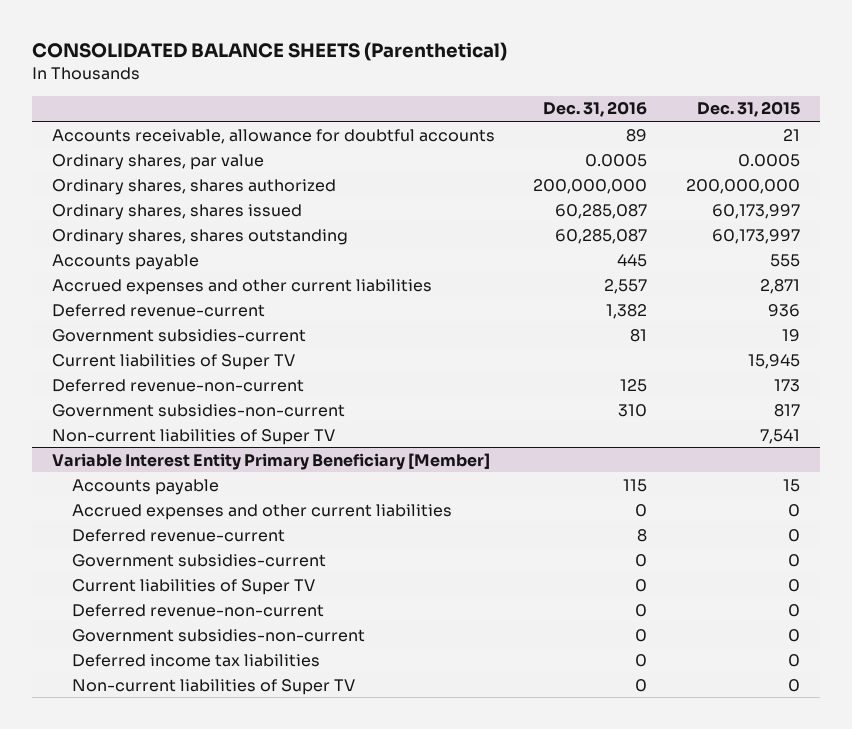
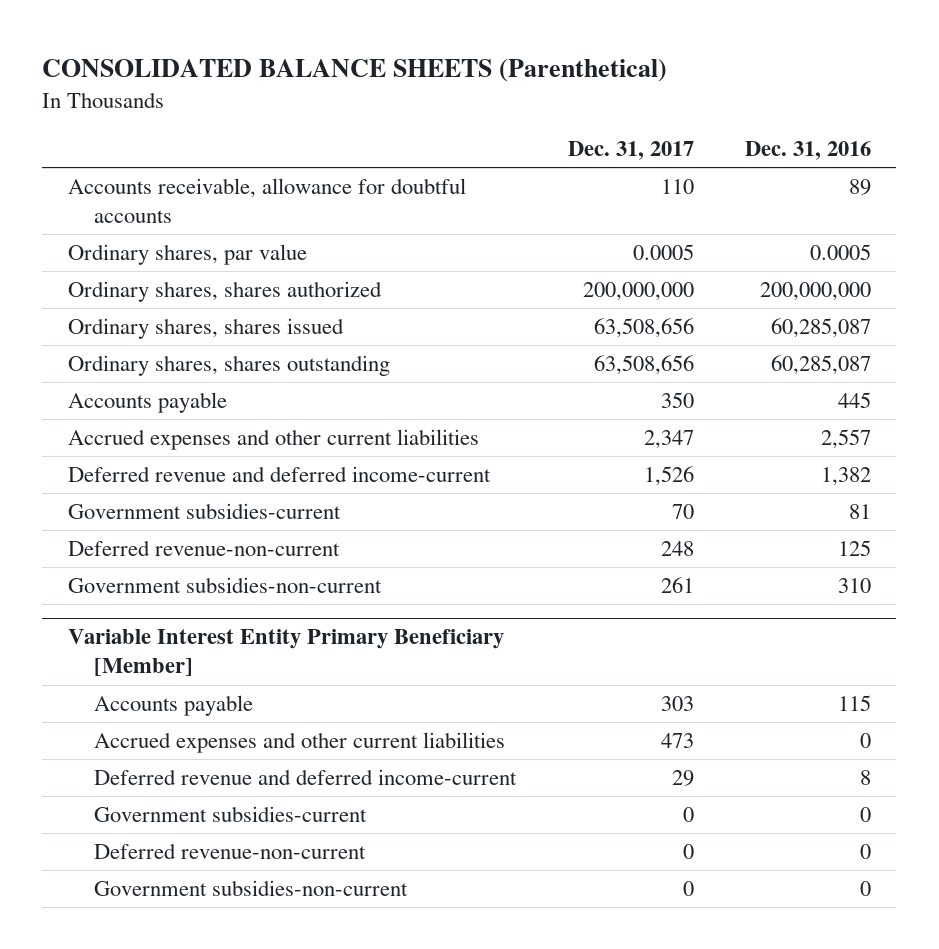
- | Dec. 31, 2016 | Dec. 31, 2015
+ | Dec. 31, 2017 | Dec. 31, 2016
- Deferred revenue-current | 1,382 | 936
+ Deferred revenue and deferred income-current | 1,526 | 1,382
- Current liabilities of Super TV | | 15,945
- Non-current liabilities of Super TV | | 7,541
@ Variable Interest Entity Primary Beneficiary [Member]
- Deferred revenue-current | 8 | 0
+ Deferred revenue and deferred income-current | 29 | 8
- Current liabilities of Super TV | 0 | 0
- Deferred income tax liabilities | 0 | 0
- Non-current liabilities of Super TV | 0 | 0

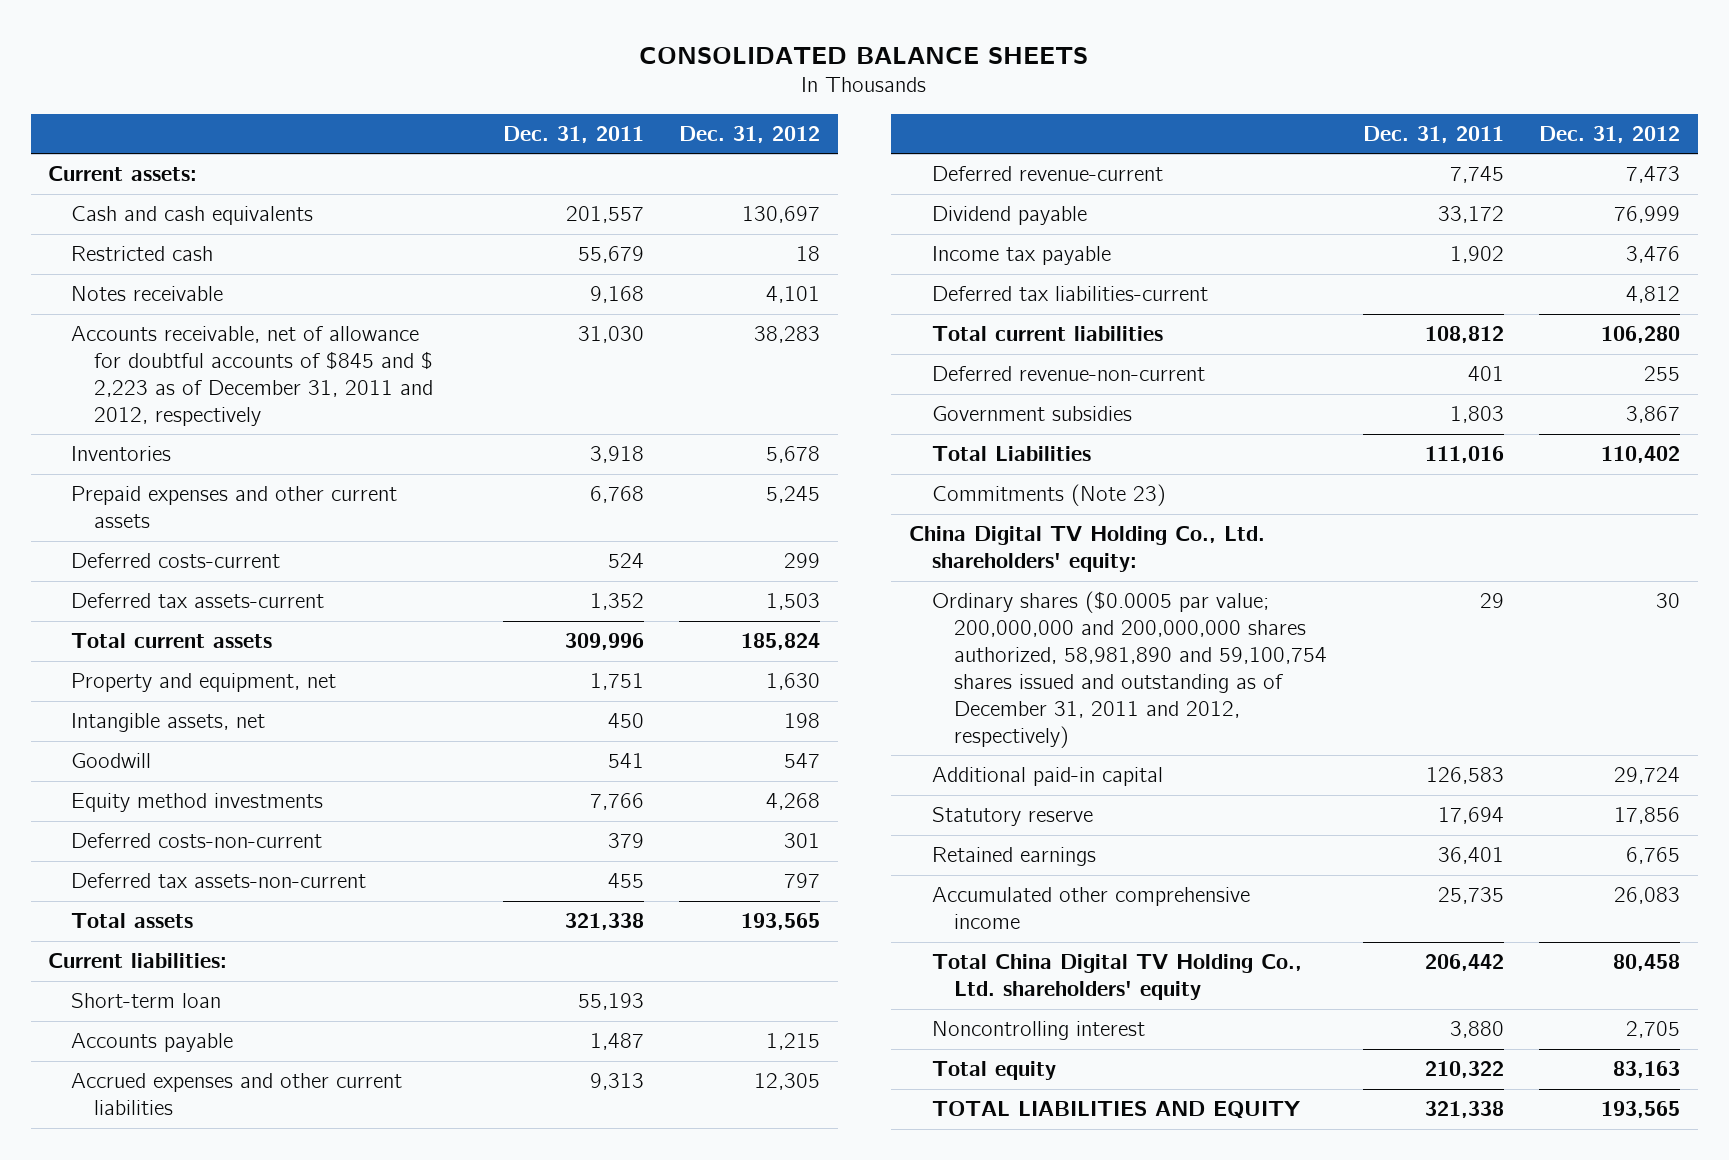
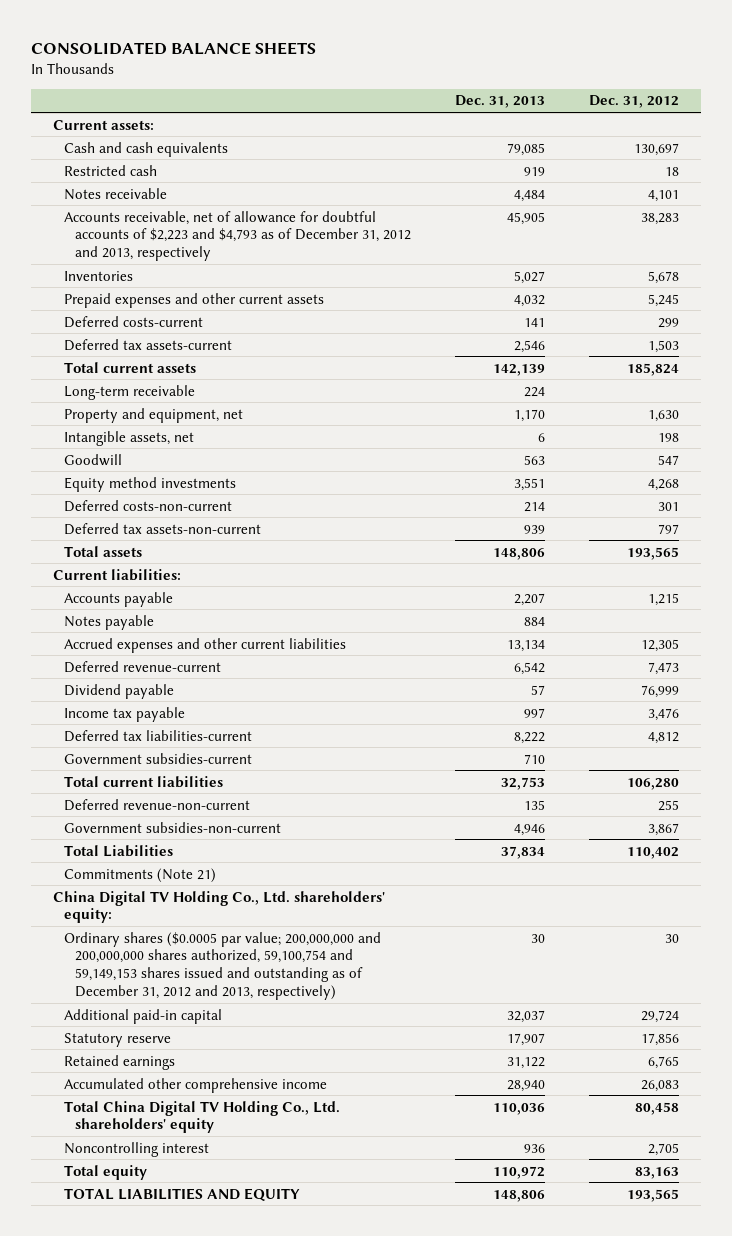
- | Dec. 31, 2011 | Dec. 31, 2012
+ | Dec. 31, 2013 | Dec. 31, 2012
- Accounts receivable, net of allowance for doubtful accounts of $845 and $ 2,223 as of December 31, 2011 and 2012, respectively | 31,030 | 38,283
+ Accounts receivable, net of allowance for doubtful accounts of $2,223 and $4,793 as of December 31, 2012 and 2013, respectively | 45,905 | 38,283
+ Long-term receivable | 224 |
- Short-term loan | 55,193 |
+ Notes payable | 884 |
+ Government subsidies-current | 710 |
- Government subsidies | 1,803 | 3,867
+ Government subsidies-non-current | 4,946 | 3,867
- Commitments (Note 23)
+ Commitments (Note 21)
- Ordinary shares ($0.0005 par value; 200,000,000 and 200,000,000 shares authorized, 58,981,890 and 59,100,754 shares issued and outstanding as of December 31, 2011 and 2012, respectively) | 29 | 30
+ Ordinary shares ($0.0005 par value; 200,000,000 and 200,000,000 shares authorized, 59,100,754 and 59,149,153 shares issued and outstanding as of December 31, 2012 and 2013, respectively) | 30 | 30

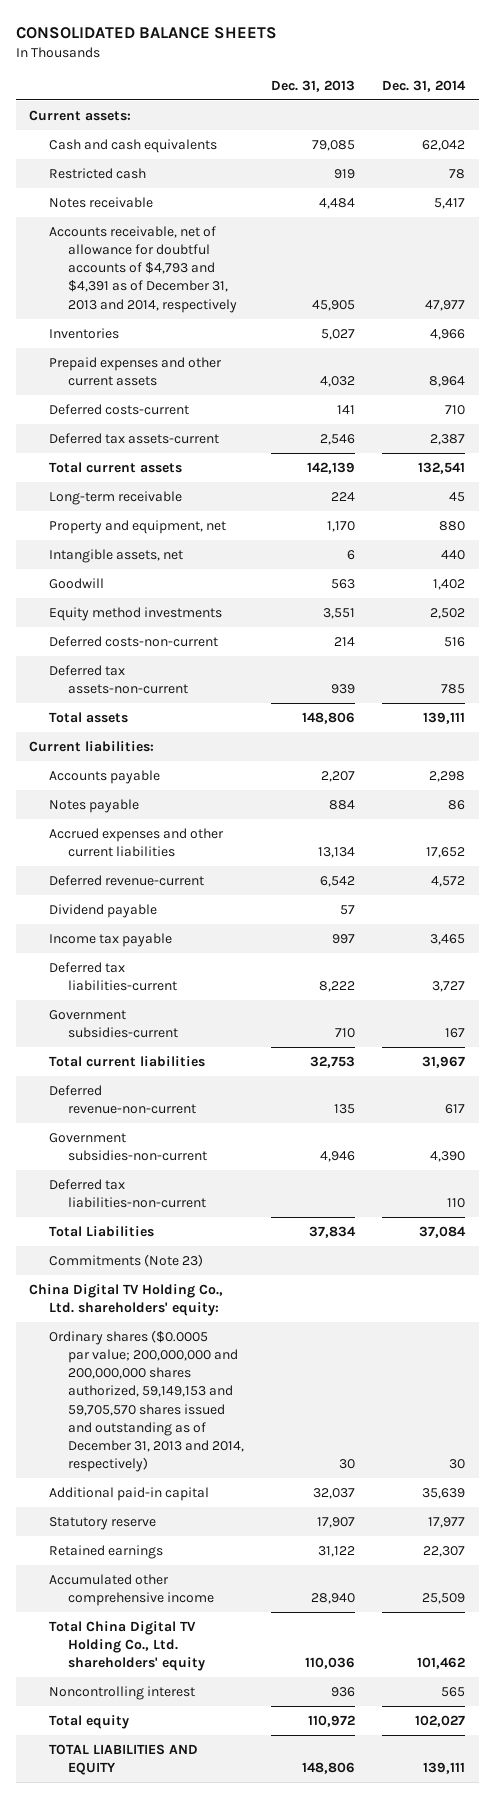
- | Dec. 31, 2013 | Dec. 31, 2012
+ | Dec. 31, 2013 | Dec. 31, 2014
- Accounts receivable, net of allowance for doubtful accounts of $2,223 and $4,793 as of December 31, 2012 and 2013, respectively | 45,905 | 38,283
+ Accounts receivable, net of allowance for doubtful accounts of $4,793 and $4,391 as of December 31, 2013 and 2014, respectively | 45,905 | 47,977
+ Deferred tax liabilities-non-current | | 110
- Commitments (Note 21)
+ Commitments (Note 23)
- Ordinary shares ($0.0005 par value; 200,000,000 and 200,000,000 shares authorized, 59,100,754 and 59,149,153 shares issued and outstanding as of December 31, 2012 and 2013, respectively) | 30 | 30
+ Ordinary shares ($0.0005 par value; 200,000,000 and 200,000,000 shares authorized, 59,149,153 and 59,705,570 shares issued and outstanding as of December 31, 2013 and 2014, respectively) | 30 | 30

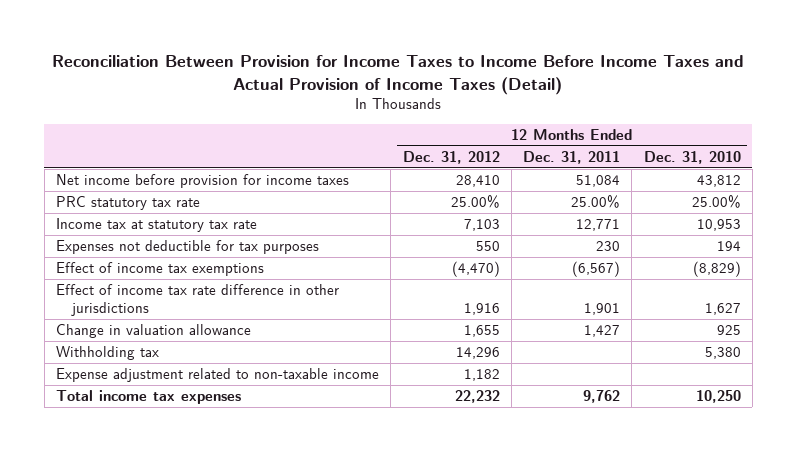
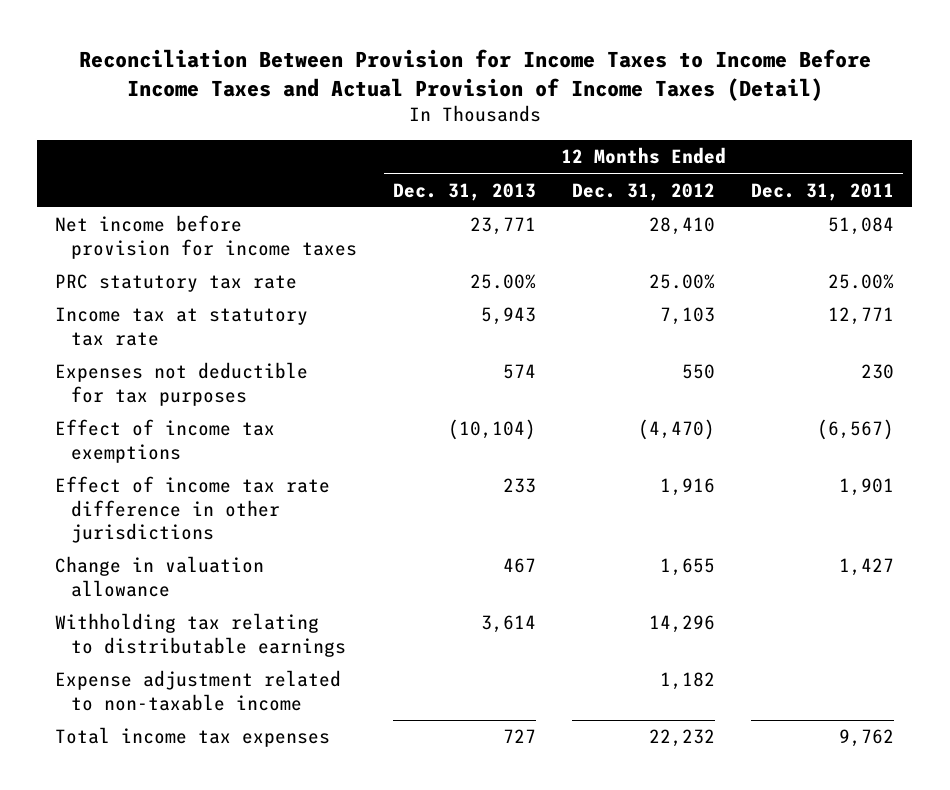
- | 12 Months Ended Dec. 31, 2012 | 12 Months Ended Dec. 31, 2011 | 12 Months Ended Dec. 31, 2010
+ | 12 Months Ended Dec. 31, 2013 | 12 Months Ended Dec. 31, 2012 | 12 Months Ended Dec. 31, 2011
- Withholding tax | 14,296 | | 5,380
+ Withholding tax relating to distributable earnings | 3,614 | 14,296 |

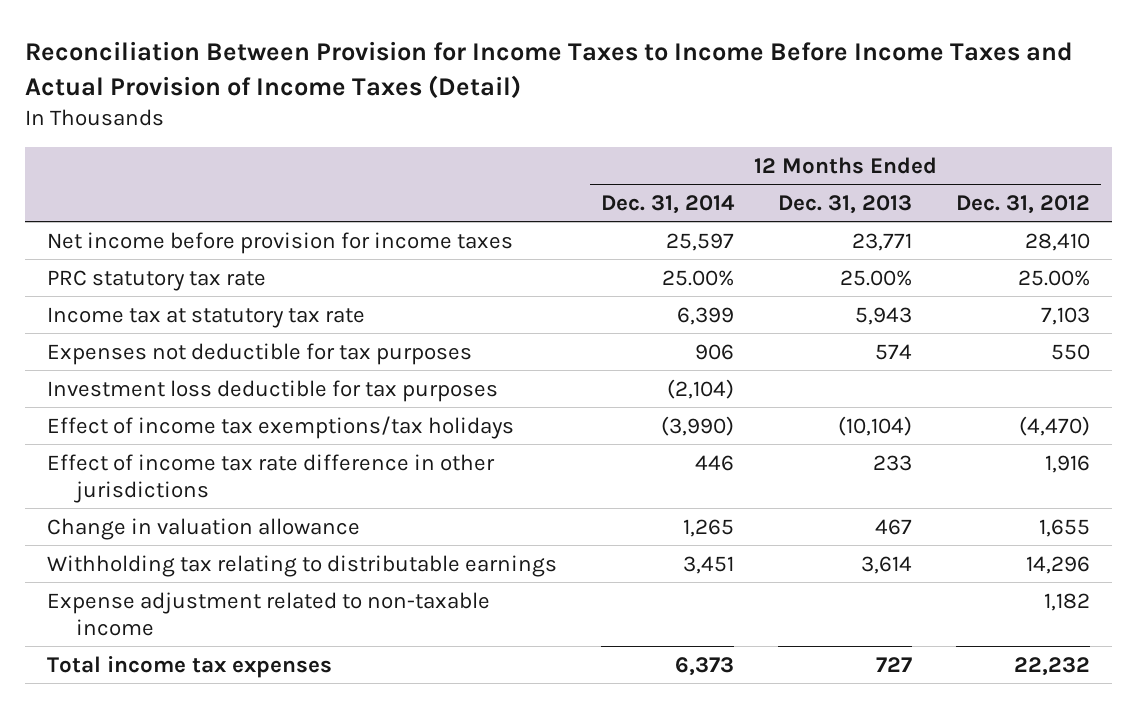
- | 12 Months Ended Dec. 31, 2013 | 12 Months Ended Dec. 31, 2012 | 12 Months Ended Dec. 31, 2011
+ | 12 Months Ended Dec. 31, 2014 | 12 Months Ended Dec. 31, 2013 | 12 Months Ended Dec. 31, 2012
- Effect of income tax exemptions | (10,104) | (4,470) | (6,567)
+ Investment loss deductible for tax purposes | (2,104) | |
+ Effect of income tax exemptions/tax holidays | (3,990) | (10,104) | (4,470)

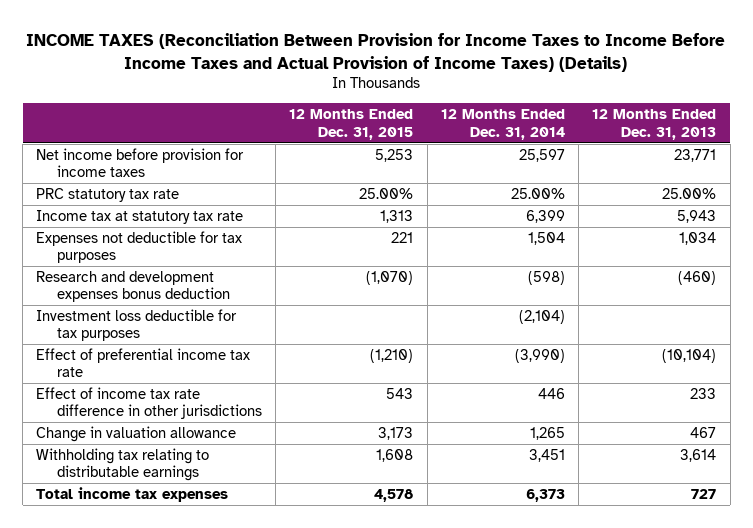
- Reconciliation Between Provision for Income Taxes to Income Before Income Taxes and Actual Provision of Income Taxes (Detail)
+ INCOME TAXES (Reconciliation Between Provision for Income Taxes to Income Before Income Taxes and Actual Provision of Income Taxes) (Details)
- | 12 Months Ended Dec. 31, 2014 | 12 Months Ended Dec. 31, 2013 | 12 Months Ended Dec. 31, 2012
+ | 12 Months Ended Dec. 31, 2015 | 12 Months Ended Dec. 31, 2014 | 12 Months Ended Dec. 31, 2013
- Expenses not deductible for tax purposes | 906 | 574 | 550
+ Expenses not deductible for tax purposes | 221 | 1,504 | 1,034
+ Research and development expenses bonus deduction | (1,070) | (598) | (460)
- Effect of income tax exemptions/tax holidays | (3,990) | (10,104) | (4,470)
+ Effect of preferential income tax rate | (1,210) | (3,990) | (10,104)
- Expense adjustment related to non-taxable income | | | 1,182

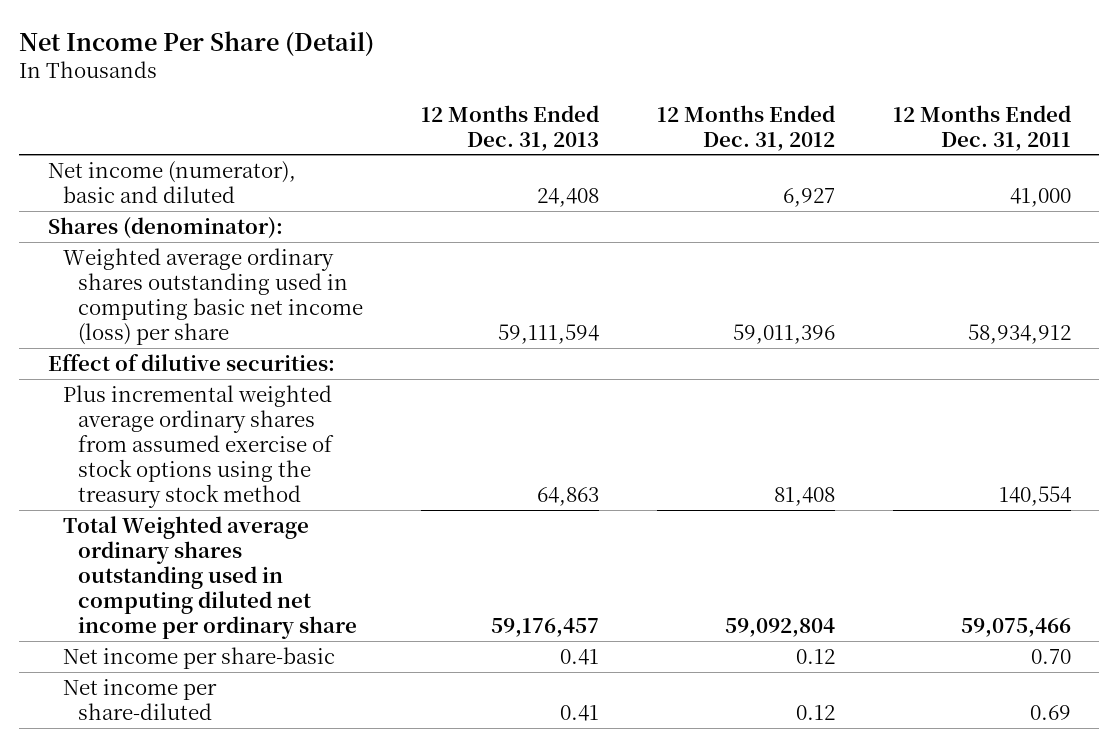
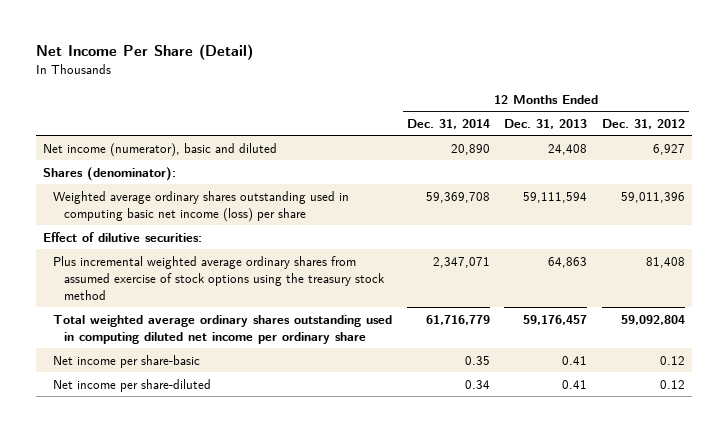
- | 12 Months Ended Dec. 31, 2013 | 12 Months Ended Dec. 31, 2012 | 12 Months Ended Dec. 31, 2011
+ | 12 Months Ended Dec. 31, 2014 | 12 Months Ended Dec. 31, 2013 | 12 Months Ended Dec. 31, 2012
- Total Weighted average ordinary shares outstanding used in computing diluted net income per ordinary share | 59,176,457 | 59,092,804 | 59,075,466
+ Total weighted average ordinary shares outstanding used in computing diluted net income per ordinary share | 61,716,779 | 59,176,457 | 59,092,804

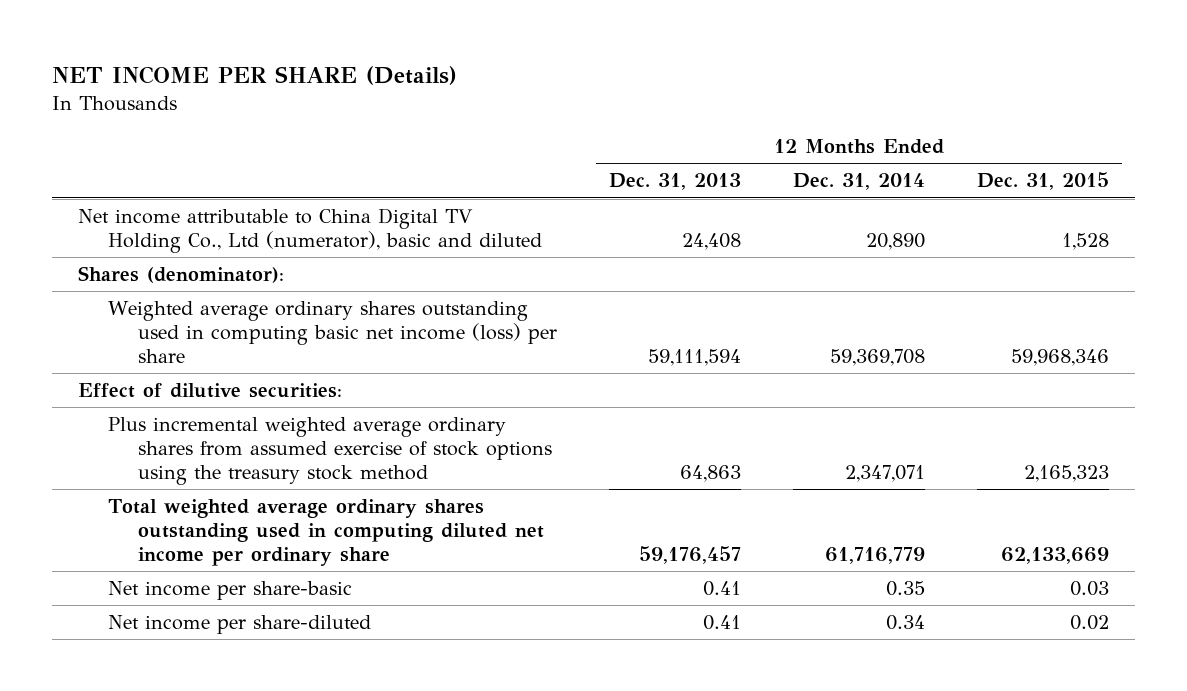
- Net Income Per Share (Detail)
+ NET INCOME PER SHARE (Details)
- | 12 Months Ended Dec. 31, 2014 | 12 Months Ended Dec. 31, 2013 | 12 Months Ended Dec. 31, 2012
+ | 12 Months Ended Dec. 31, 2013 | 12 Months Ended Dec. 31, 2014 | 12 Months Ended Dec. 31, 2015
- Net income (numerator), basic and diluted | 20,890 | 24,408 | 6,927
+ Net income attributable to China Digital TV Holding Co., Ltd (numerator), basic and diluted | 24,408 | 20,890 | 1,528

